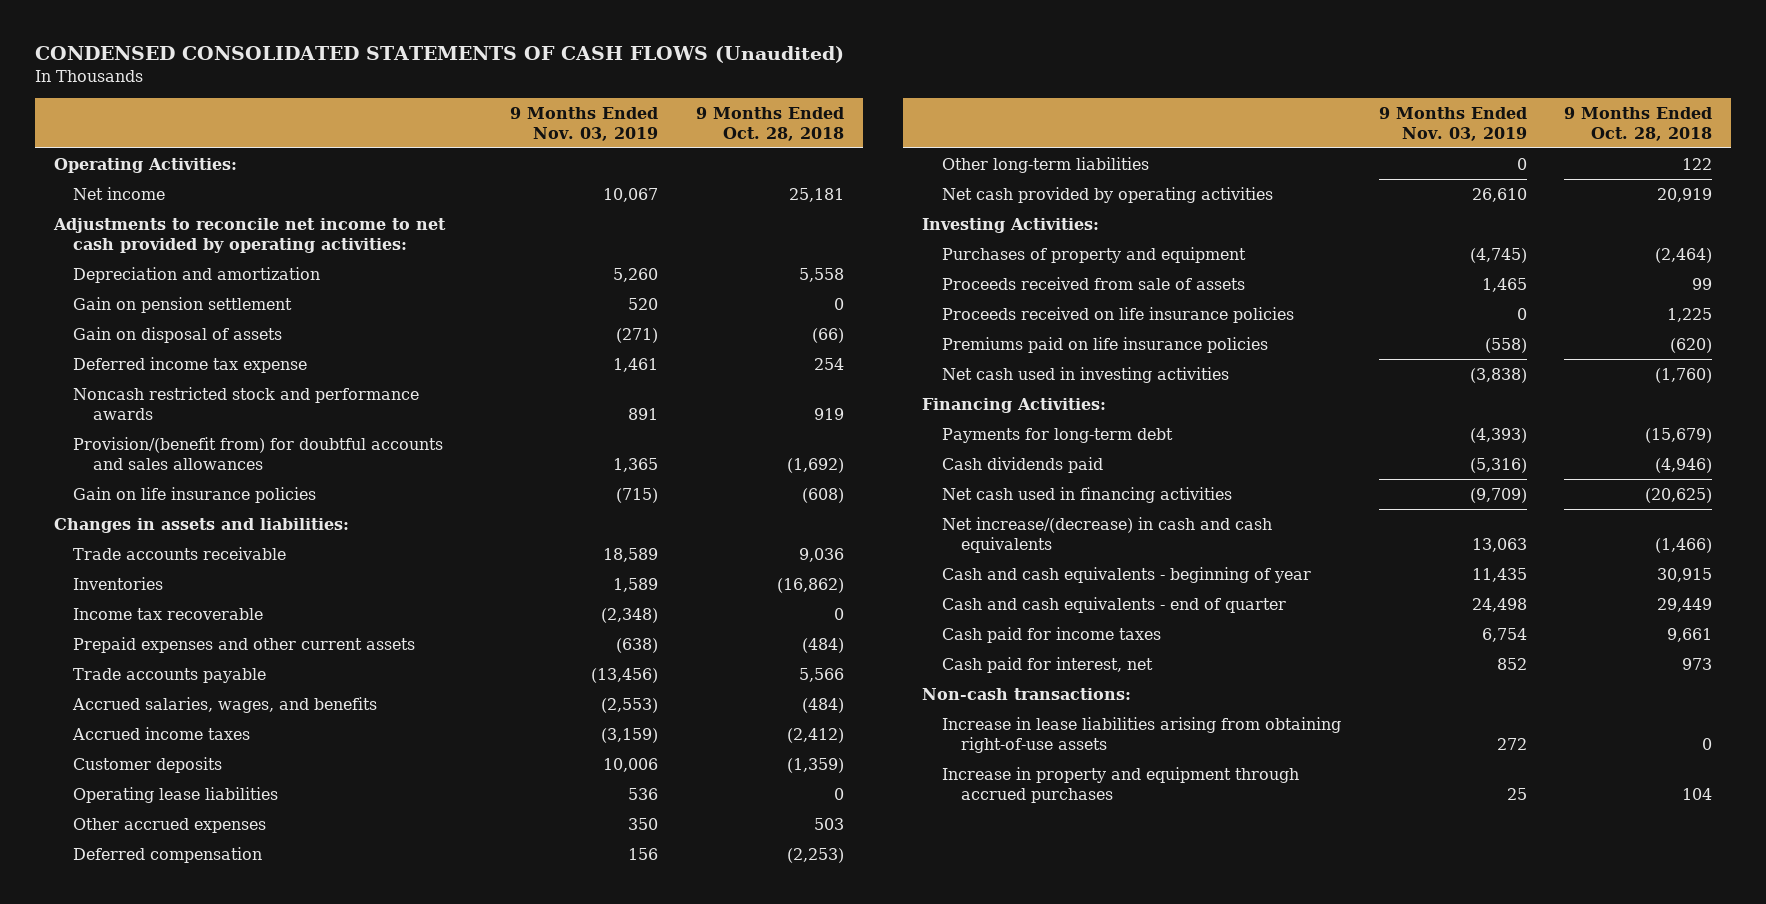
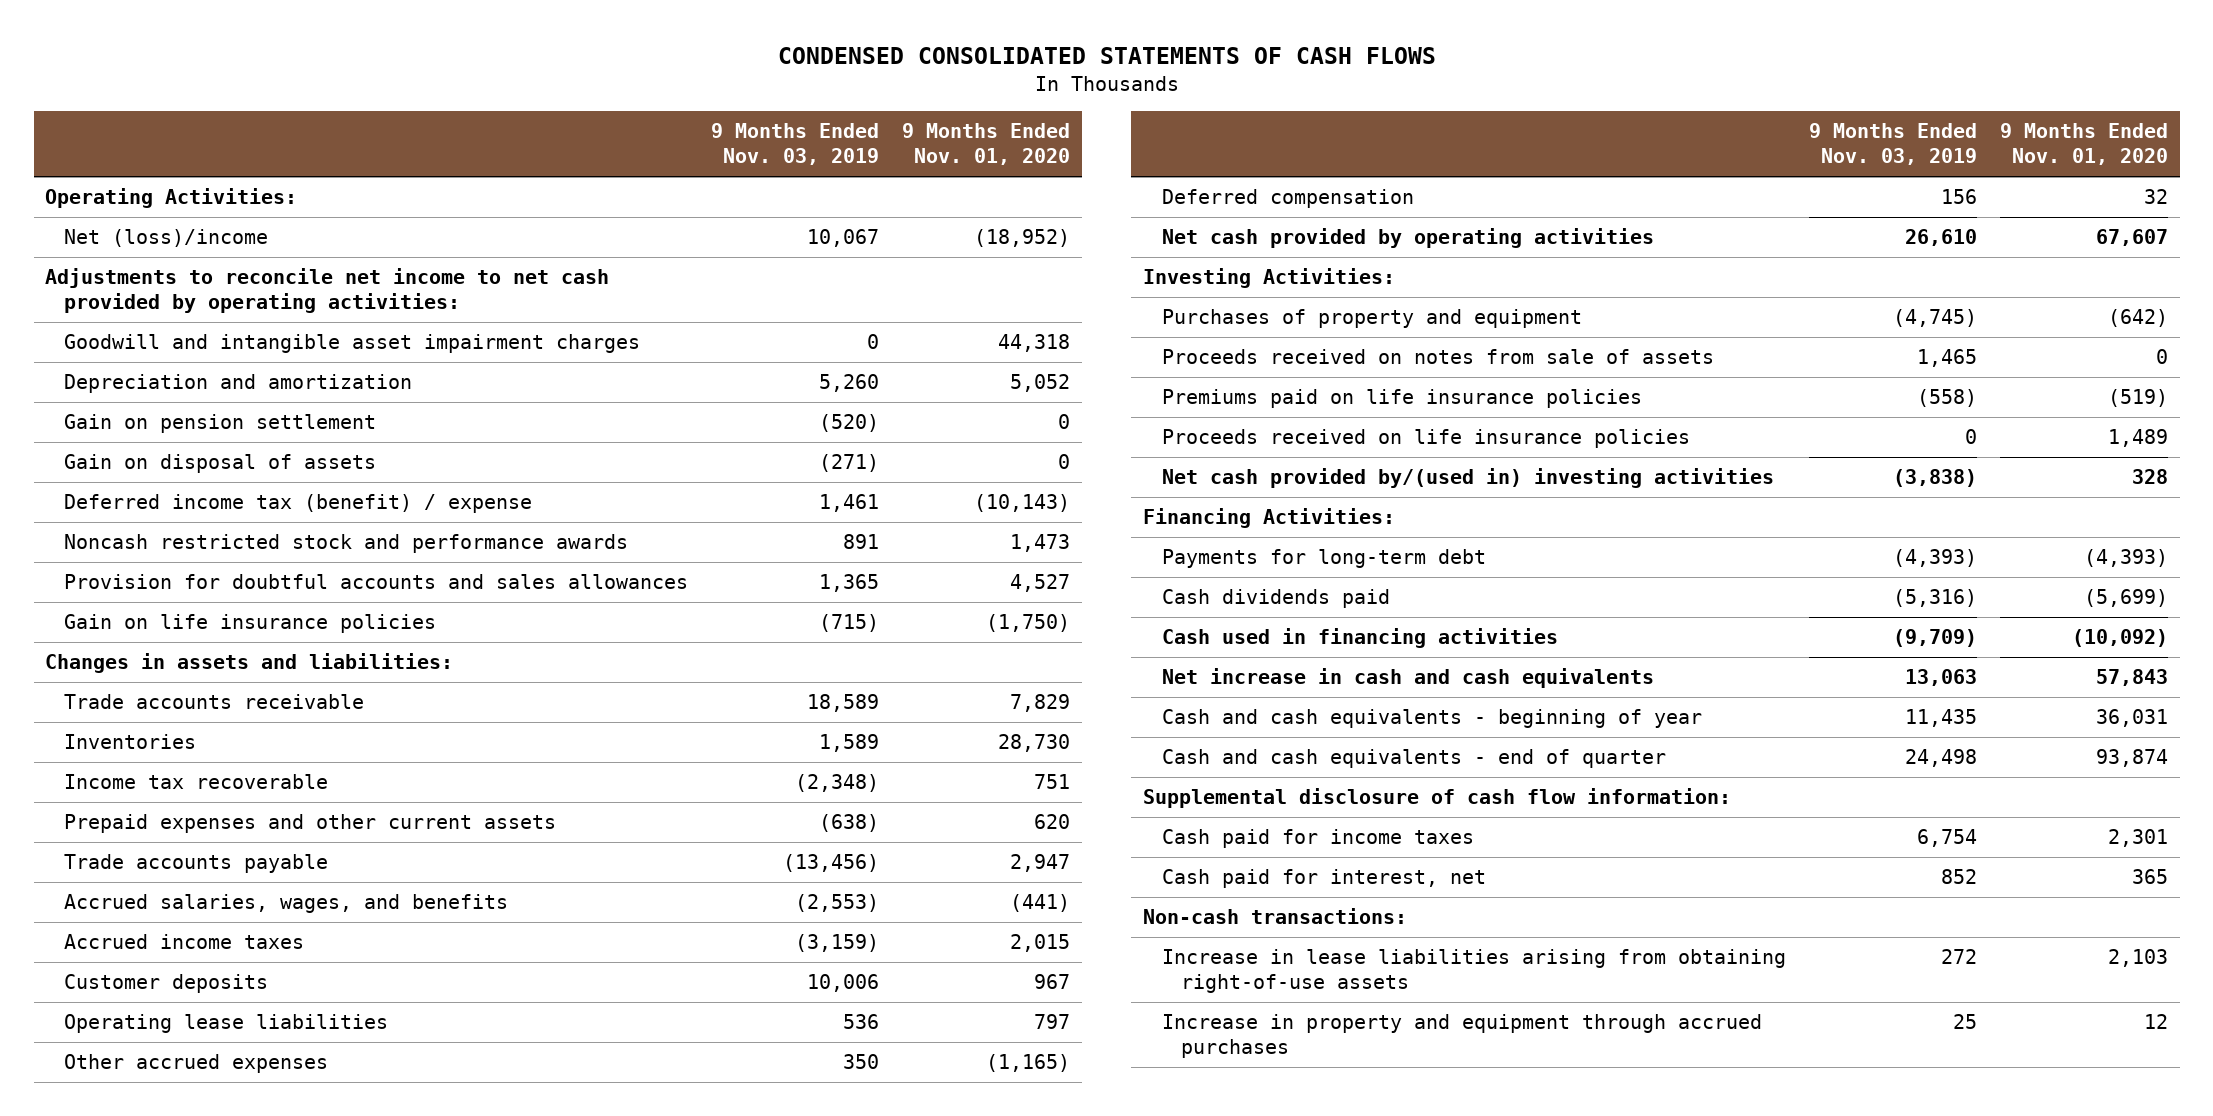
- CONDENSED CONSOLIDATED STATEMENTS OF CASH FLOWS (Unaudited)
+ CONDENSED CONSOLIDATED STATEMENTS OF CASH FLOWS
- | 9 Months Ended Nov. 03, 2019 | 9 Months Ended Oct. 28, 2018
+ | 9 Months Ended Nov. 03, 2019 | 9 Months Ended Nov. 01, 2020
- Net income | 10,067 | 25,181
+ Net (loss)/income | 10,067 | (18,952)
+ Goodwill and intangible asset impairment charges | 0 | 44,318
- Gain on pension settlement | 520 | 0
+ Gain on pension settlement | (520) | 0
- Deferred income tax expense | 1,461 | 254
+ Deferred income tax (benefit) / expense | 1,461 | (10,143)
- Provision/(benefit from) for doubtful accounts and sales allowances | 1,365 | (1,692)
+ Provision for doubtful accounts and sales allowances | 1,365 | 4,527
- Other long-term liabilities | 0 | 122
- Proceeds received from sale of assets | 1,465 | 99
+ Proceeds received on notes from sale of assets | 1,465 | 0
- Net cash used in investing activities | (3,838) | (1,760)
moved down: Proceeds received on life insurance policies | 0 | 1,489
+ Net cash provided by/(used in) investing activities | (3,838) | 328
- Net cash used in financing activities | (9,709) | (20,625)
- Net increase/(decrease) in cash and cash equivalents | 13,063 | (1,466)
+ Cash used in financing activities | (9,709) | (10,092)
+ Net increase in cash and cash equivalents | 13,063 | 57,843
+ Supplemental disclosure of cash flow information:

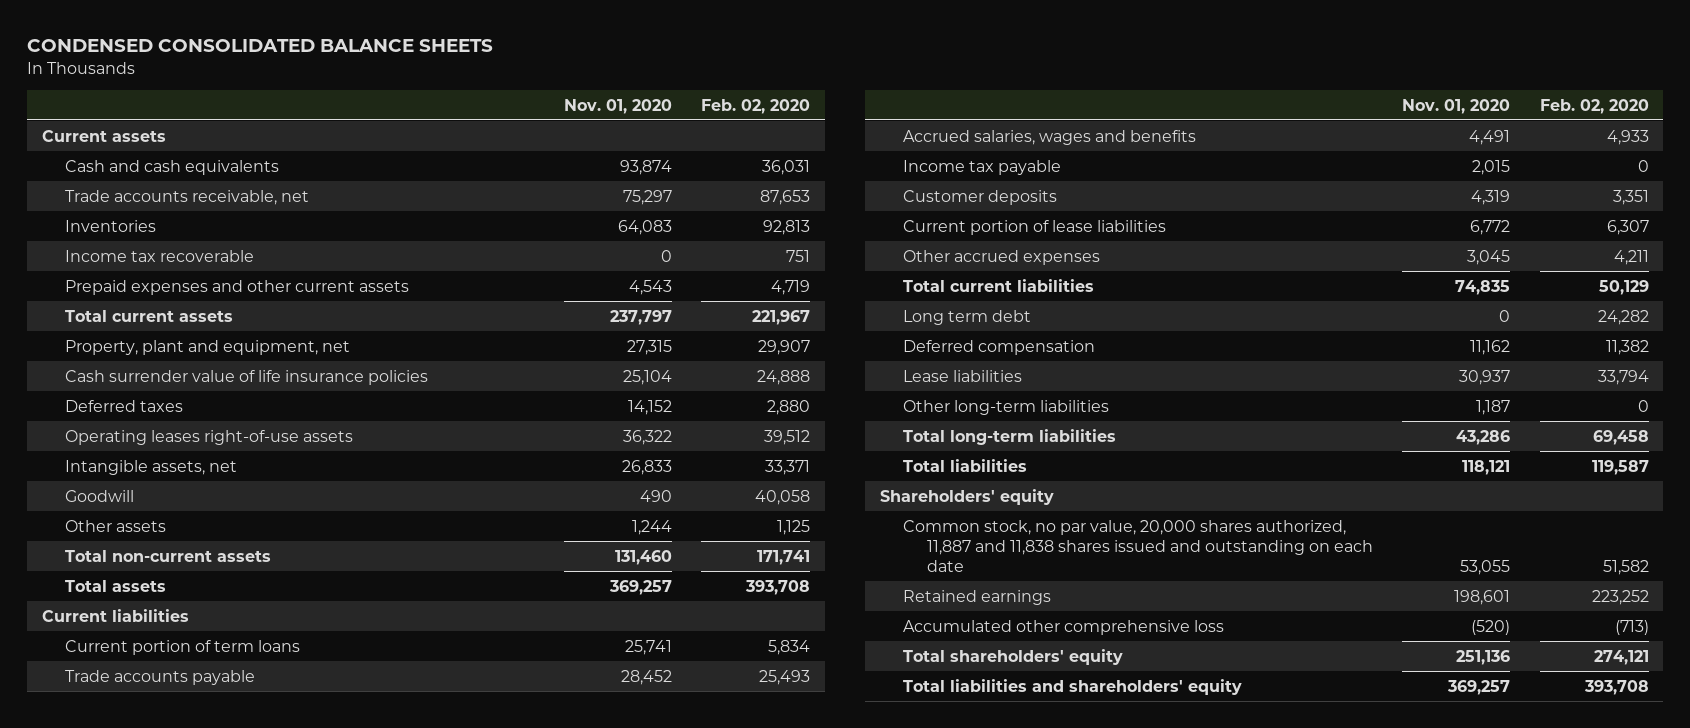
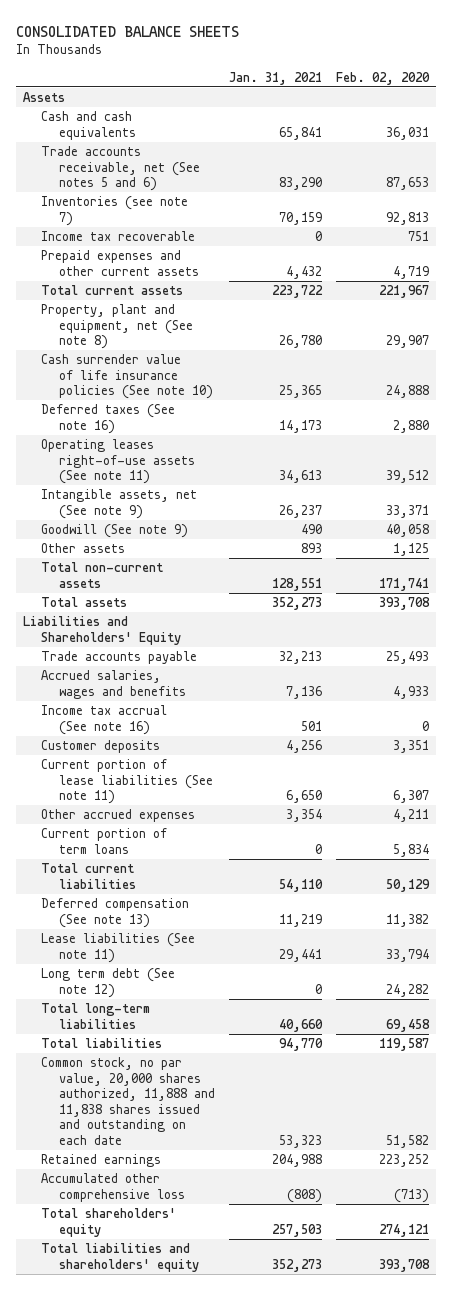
- CONDENSED CONSOLIDATED BALANCE SHEETS
+ CONSOLIDATED BALANCE SHEETS
- | Nov. 01, 2020 | Feb. 02, 2020
+ | Jan. 31, 2021 | Feb. 02, 2020
- Current assets
+ Assets
- Trade accounts receivable, net | 75,297 | 87,653
- Inventories | 64,083 | 92,813
+ Trade accounts receivable, net (See notes 5 and 6) | 83,290 | 87,653
+ Inventories (see note 7) | 70,159 | 92,813
- Property, plant and equipment, net | 27,315 | 29,907
- Cash surrender value of life insurance policies | 25,104 | 24,888
- Deferred taxes | 14,152 | 2,880
- Operating leases right-of-use assets | 36,322 | 39,512
- Intangible assets, net | 26,833 | 33,371
- Goodwill | 490 | 40,058
+ Property, plant and equipment, net (See note 8) | 26,780 | 29,907
+ Cash surrender value of life insurance policies (See note 10) | 25,365 | 24,888
+ Deferred taxes (See note 16) | 14,173 | 2,880
+ Operating leases right-of-use assets (See note 11) | 34,613 | 39,512
+ Intangible assets, net (See note 9) | 26,237 | 33,371
+ Goodwill (See note 9) | 490 | 40,058
- Current liabilities
+ Liabilities and Shareholders' Equity
- Income tax payable | 2,015 | 0
+ Income tax accrual (See note 16) | 501 | 0
- Current portion of lease liabilities | 6,772 | 6,307
+ Current portion of lease liabilities (See note 11) | 6,650 | 6,307
moved down: Current portion of term loans | 0 | 5,834
- Long term debt | 0 | 24,282
- Deferred compensation | 11,162 | 11,382
- Lease liabilities | 30,937 | 33,794
- Other long-term liabilities | 1,187 | 0
+ Deferred compensation (See note 13) | 11,219 | 11,382
+ Lease liabilities (See note 11) | 29,441 | 33,794
+ Long term debt (See note 12) | 0 | 24,282
- Shareholders' equity
- Common stock, no par value, 20,000 shares authorized, 11,887 and 11,838 shares issued and outstanding on each date | 53,055 | 51,582
+ Common stock, no par value, 20,000 shares authorized, 11,888 and 11,838 shares issued and outstanding on each date | 53,323 | 51,582

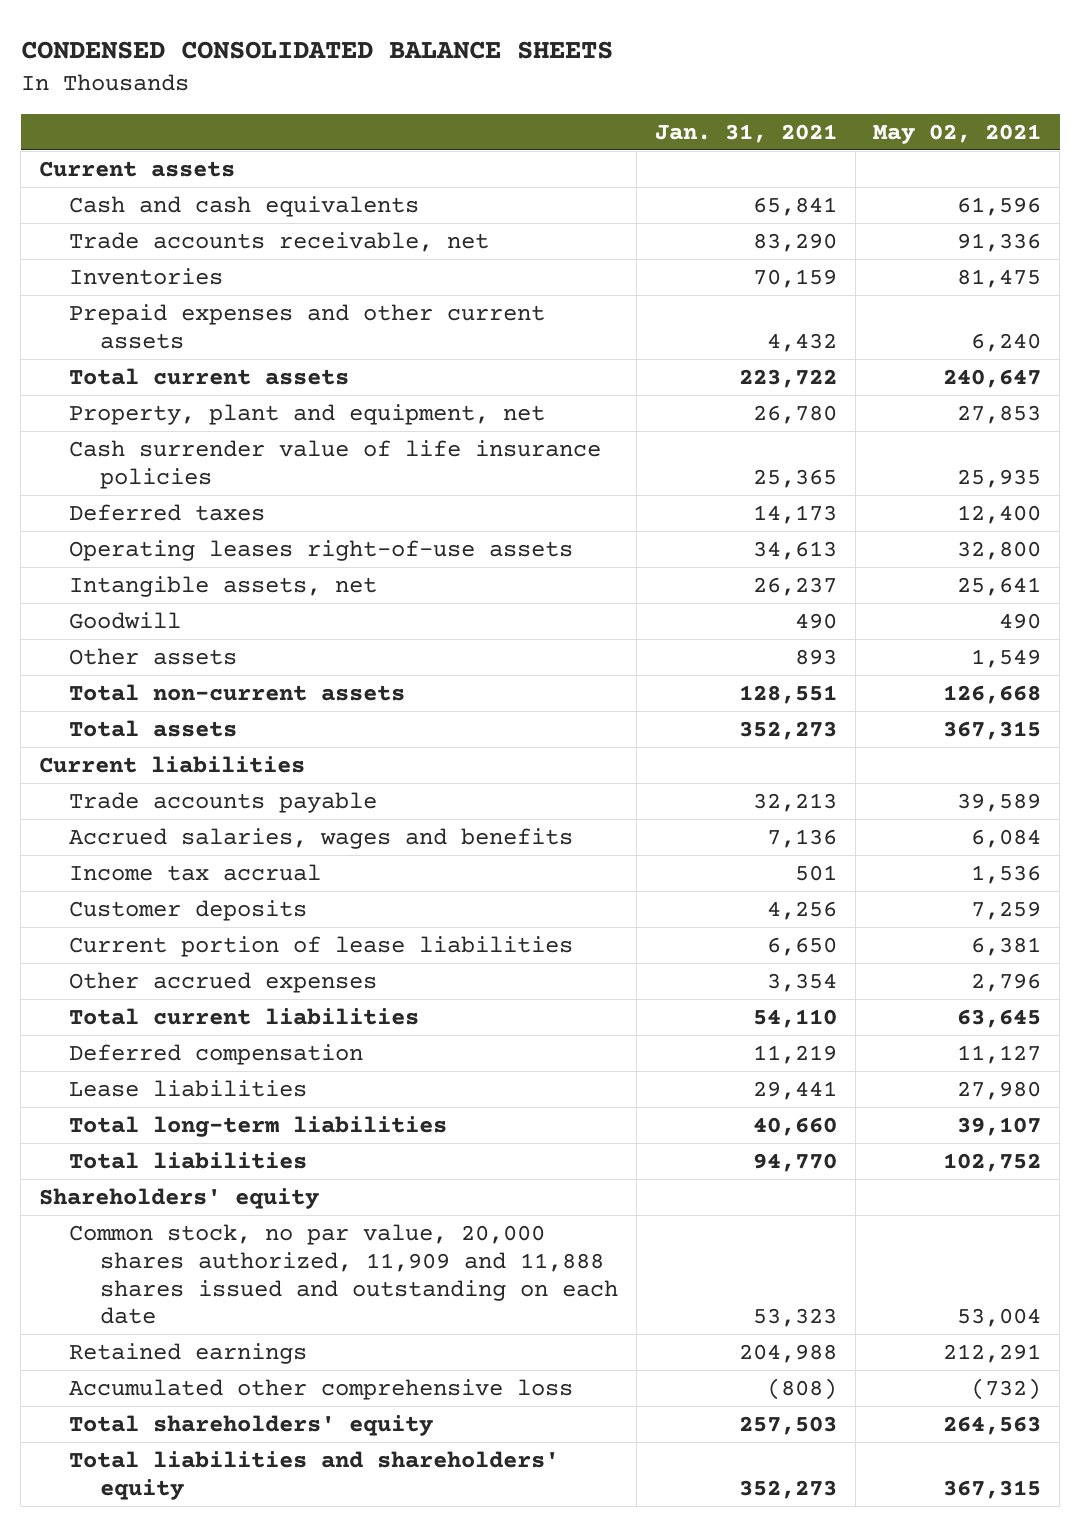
- CONSOLIDATED BALANCE SHEETS
+ CONDENSED CONSOLIDATED BALANCE SHEETS
- | Jan. 31, 2021 | Feb. 02, 2020
+ | Jan. 31, 2021 | May 02, 2021
- Assets
+ Current assets
- Trade accounts receivable, net (See notes 5 and 6) | 83,290 | 87,653
- Inventories (see note 7) | 70,159 | 92,813
- Income tax recoverable | 0 | 751
+ Trade accounts receivable, net | 83,290 | 91,336
+ Inventories | 70,159 | 81,475
- Property, plant and equipment, net (See note 8) | 26,780 | 29,907
- Cash surrender value of life insurance policies (See note 10) | 25,365 | 24,888
- Deferred taxes (See note 16) | 14,173 | 2,880
- Operating leases right-of-use assets (See note 11) | 34,613 | 39,512
- Intangible assets, net (See note 9) | 26,237 | 33,371
- Goodwill (See note 9) | 490 | 40,058
+ Property, plant and equipment, net | 26,780 | 27,853
+ Cash surrender value of life insurance policies | 25,365 | 25,935
+ Deferred taxes | 14,173 | 12,400
+ Operating leases right-of-use assets | 34,613 | 32,800
+ Intangible assets, net | 26,237 | 25,641
+ Goodwill | 490 | 490
- Liabilities and Shareholders' Equity
+ Current liabilities
- Income tax accrual (See note 16) | 501 | 0
+ Income tax accrual | 501 | 1,536
- Current portion of lease liabilities (See note 11) | 6,650 | 6,307
+ Current portion of lease liabilities | 6,650 | 6,381
- Current portion of term loans | 0 | 5,834
- Deferred compensation (See note 13) | 11,219 | 11,382
- Lease liabilities (See note 11) | 29,441 | 33,794
- Long term debt (See note 12) | 0 | 24,282
+ Deferred compensation | 11,219 | 11,127
+ Lease liabilities | 29,441 | 27,980
- Common stock, no par value, 20,000 shares authorized, 11,888 and 11,838 shares issued and outstanding on each date | 53,323 | 51,582
+ Shareholders' equity
+ Common stock, no par value, 20,000 shares authorized, 11,909 and 11,888 shares issued and outstanding on each date | 53,323 | 53,004

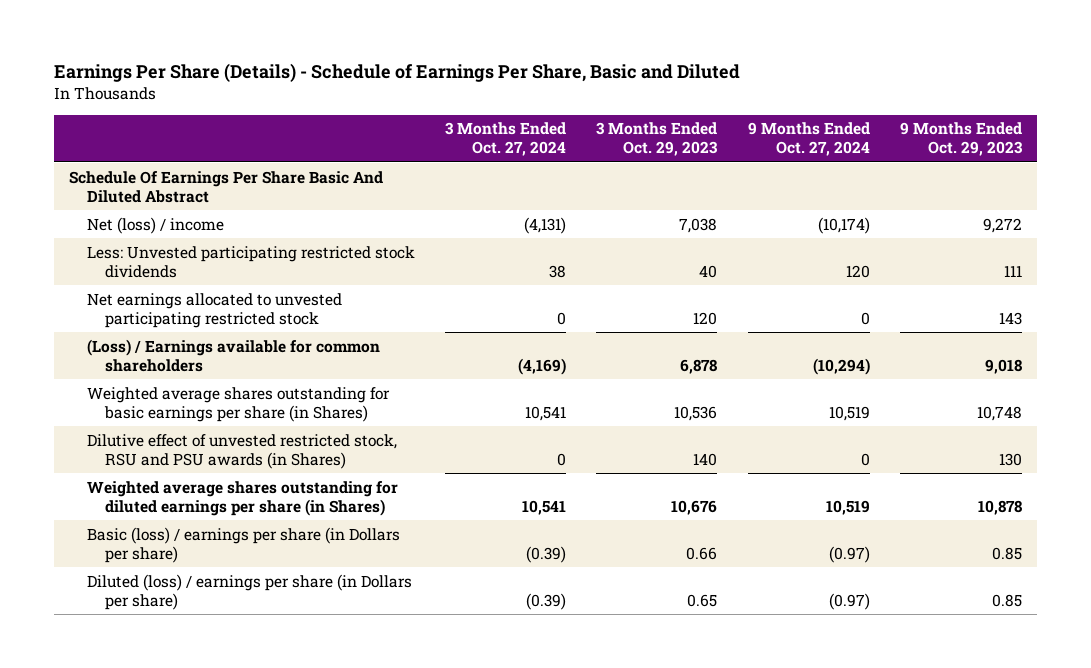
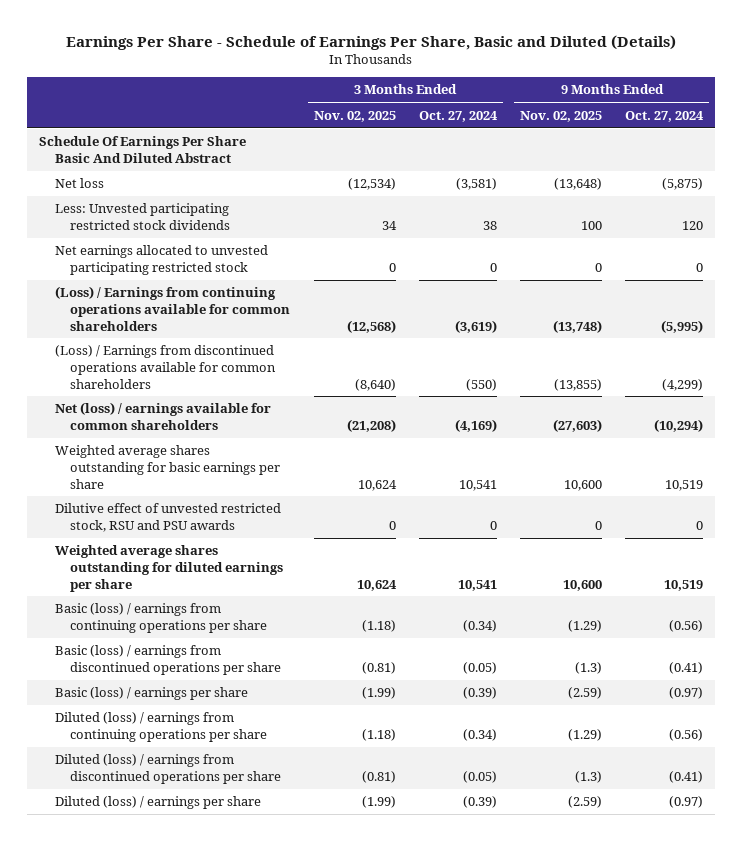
- Earnings Per Share (Details) - Schedule of Earnings Per Share, Basic and Diluted
+ Earnings Per Share - Schedule of Earnings Per Share, Basic and Diluted (Details)
- | 3 Months Ended Oct. 27, 2024 | 3 Months Ended Oct. 29, 2023 | 9 Months Ended Oct. 27, 2024 | 9 Months Ended Oct. 29, 2023
+ | 3 Months Ended Nov. 02, 2025 | 3 Months Ended Oct. 27, 2024 | 9 Months Ended Nov. 02, 2025 | 9 Months Ended Oct. 27, 2024
- Net (loss) / income | (4,131) | 7,038 | (10,174) | 9,272
+ Net loss | (12,534) | (3,581) | (13,648) | (5,875)
- (Loss) / Earnings available for common shareholders | (4,169) | 6,878 | (10,294) | 9,018
- Weighted average shares outstanding for basic earnings per share (in Shares) | 10,541 | 10,536 | 10,519 | 10,748
- Dilutive effect of unvested restricted stock, RSU and PSU awards (in Shares) | 0 | 140 | 0 | 130
- Weighted average shares outstanding for diluted earnings per share (in Shares) | 10,541 | 10,676 | 10,519 | 10,878
- Basic (loss) / earnings per share (in Dollars per share) | (0.39) | 0.66 | (0.97) | 0.85
- Diluted (loss) / earnings per share (in Dollars per share) | (0.39) | 0.65 | (0.97) | 0.85
+ (Loss) / Earnings from continuing operations available for common shareholders | (12,568) | (3,619) | (13,748) | (5,995)
+ (Loss) / Earnings from discontinued operations available for common shareholders | (8,640) | (550) | (13,855) | (4,299)
+ Net (loss) / earnings available for common shareholders | (21,208) | (4,169) | (27,603) | (10,294)
+ Weighted average shares outstanding for basic earnings per share | 10,624 | 10,541 | 10,600 | 10,519
+ Dilutive effect of unvested restricted stock, RSU and PSU awards | 0 | 0 | 0 | 0
+ Weighted average shares outstanding for diluted earnings per share | 10,624 | 10,541 | 10,600 | 10,519
+ Basic (loss) / earnings from continuing operations per share | (1.18) | (0.34) | (1.29) | (0.56)
+ Basic (loss) / earnings from discontinued operations per share | (0.81) | (0.05) | (1.3) | (0.41)
+ Basic (loss) / earnings per share | (1.99) | (0.39) | (2.59) | (0.97)
+ Diluted (loss) / earnings from continuing operations per share | (1.18) | (0.34) | (1.29) | (0.56)
+ Diluted (loss) / earnings from discontinued operations per share | (0.81) | (0.05) | (1.3) | (0.41)
+ Diluted (loss) / earnings per share | (1.99) | (0.39) | (2.59) | (0.97)

